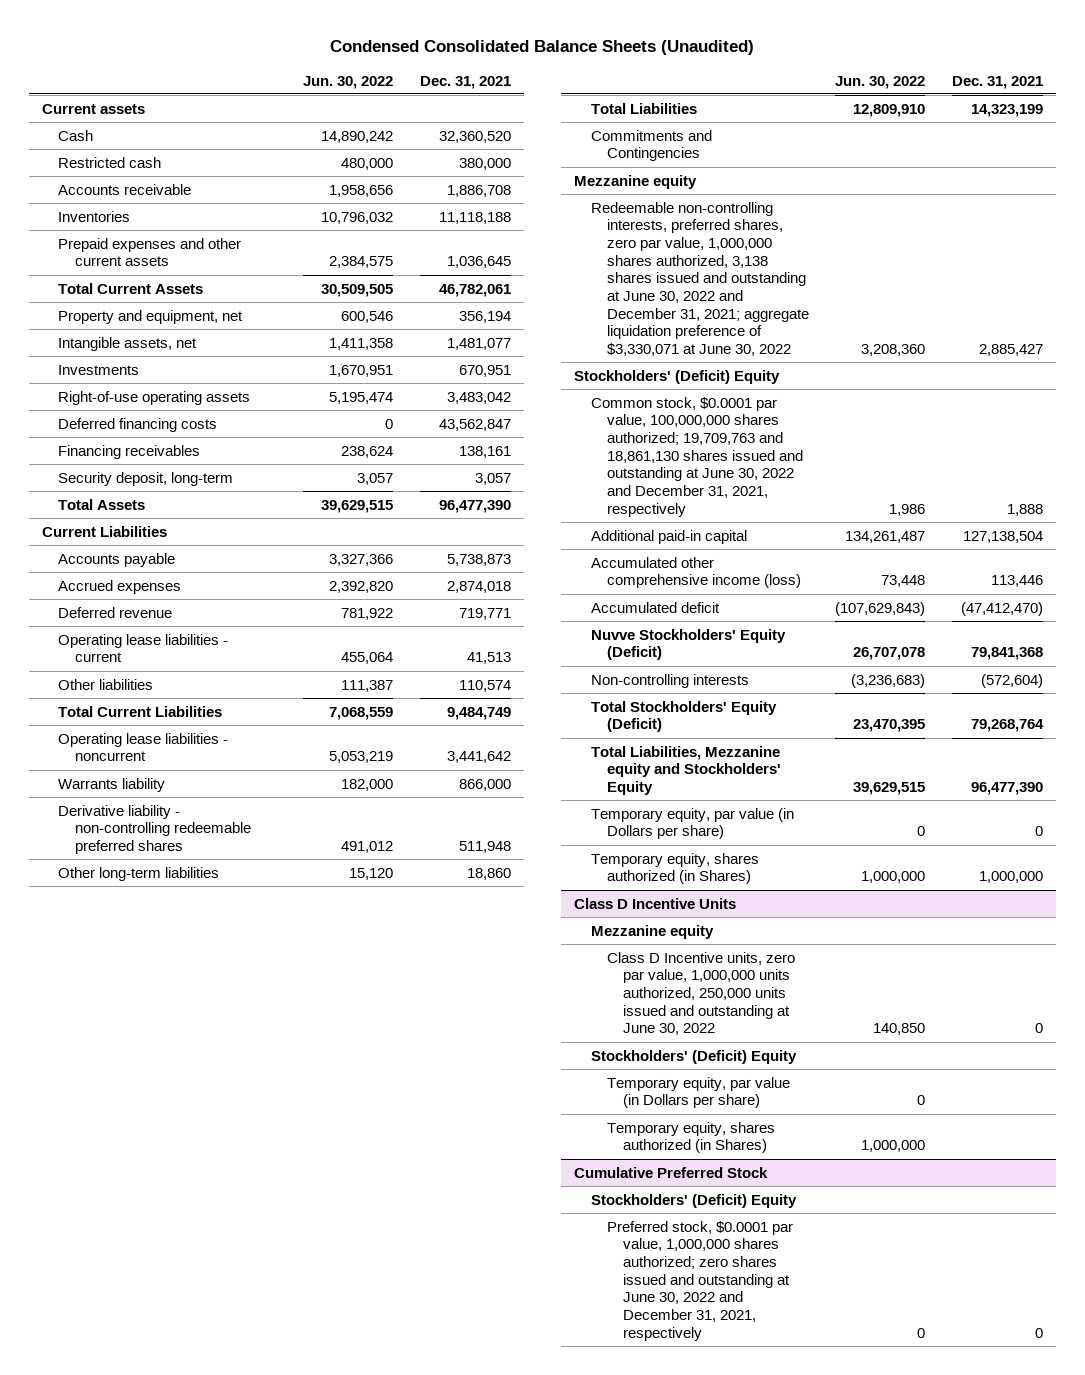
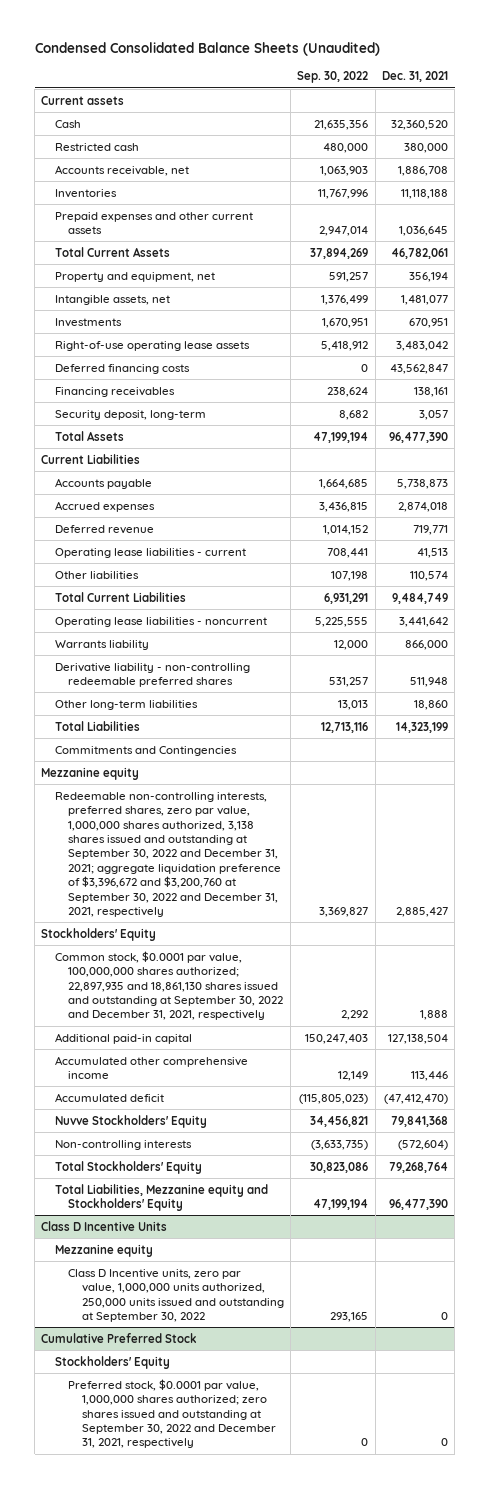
- | Jun. 30, 2022 | Dec. 31, 2021
+ | Sep. 30, 2022 | Dec. 31, 2021
- Accounts receivable | 1,958,656 | 1,886,708
+ Accounts receivable, net | 1,063,903 | 1,886,708
- Right-of-use operating assets | 5,195,474 | 3,483,042
+ Right-of-use operating lease assets | 5,418,912 | 3,483,042
- Redeemable non-controlling interests, preferred shares, zero par value, 1,000,000 shares authorized, 3,138 shares issued and outstanding at June 30, 2022 and December 31, 2021; aggregate liquidation preference of $3,330,071 at June 30, 2022 | 3,208,360 | 2,885,427
- Stockholders' (Deficit) Equity
- Common stock, $0.0001 par value, 100,000,000 shares authorized; 19,709,763 and 18,861,130 shares issued and outstanding at June 30, 2022 and December 31, 2021, respectively | 1,986 | 1,888
+ Redeemable non-controlling interests, preferred shares, zero par value, 1,000,000 shares authorized, 3,138 shares issued and outstanding at September 30, 2022 and December 31, 2021; aggregate liquidation preference of $3,396,672 and $3,200,760 at September 30, 2022 and December 31, 2021, respectively | 3,369,827 | 2,885,427
+ Stockholders' Equity
+ Common stock, $0.0001 par value, 100,000,000 shares authorized; 22,897,935 and 18,861,130 shares issued and outstanding at September 30, 2022 and December 31, 2021, respectively | 2,292 | 1,888
- Accumulated other comprehensive income (loss) | 73,448 | 113,446
+ Accumulated other comprehensive income | 12,149 | 113,446
- Nuvve Stockholders' Equity (Deficit) | 26,707,078 | 79,841,368
+ Nuvve Stockholders' Equity | 34,456,821 | 79,841,368
- Total Stockholders' Equity (Deficit) | 23,470,395 | 79,268,764
+ Total Stockholders' Equity | 30,823,086 | 79,268,764
- Temporary equity, par value (in Dollars per share) | 0 | 0
- Temporary equity, shares authorized (in Shares) | 1,000,000 | 1,000,000
@ Class D Incentive Units
- Class D Incentive units, zero par value, 1,000,000 units authorized, 250,000 units issued and outstanding at June 30, 2022 | 140,850 | 0
- Stockholders' (Deficit) Equity
- Temporary equity, par value (in Dollars per share) | 0 |
- Temporary equity, shares authorized (in Shares) | 1,000,000 |
+ Class D Incentive units, zero par value, 1,000,000 units authorized, 250,000 units issued and outstanding at September 30, 2022 | 293,165 | 0
@ Cumulative Preferred Stock
- Stockholders' (Deficit) Equity
- Preferred stock, $0.0001 par value, 1,000,000 shares authorized; zero shares issued and outstanding at June 30, 2022 and December 31, 2021, respectively | 0 | 0
+ Stockholders' Equity
+ Preferred stock, $0.0001 par value, 1,000,000 shares authorized; zero shares issued and outstanding at September 30, 2022 and December 31, 2021, respectively | 0 | 0

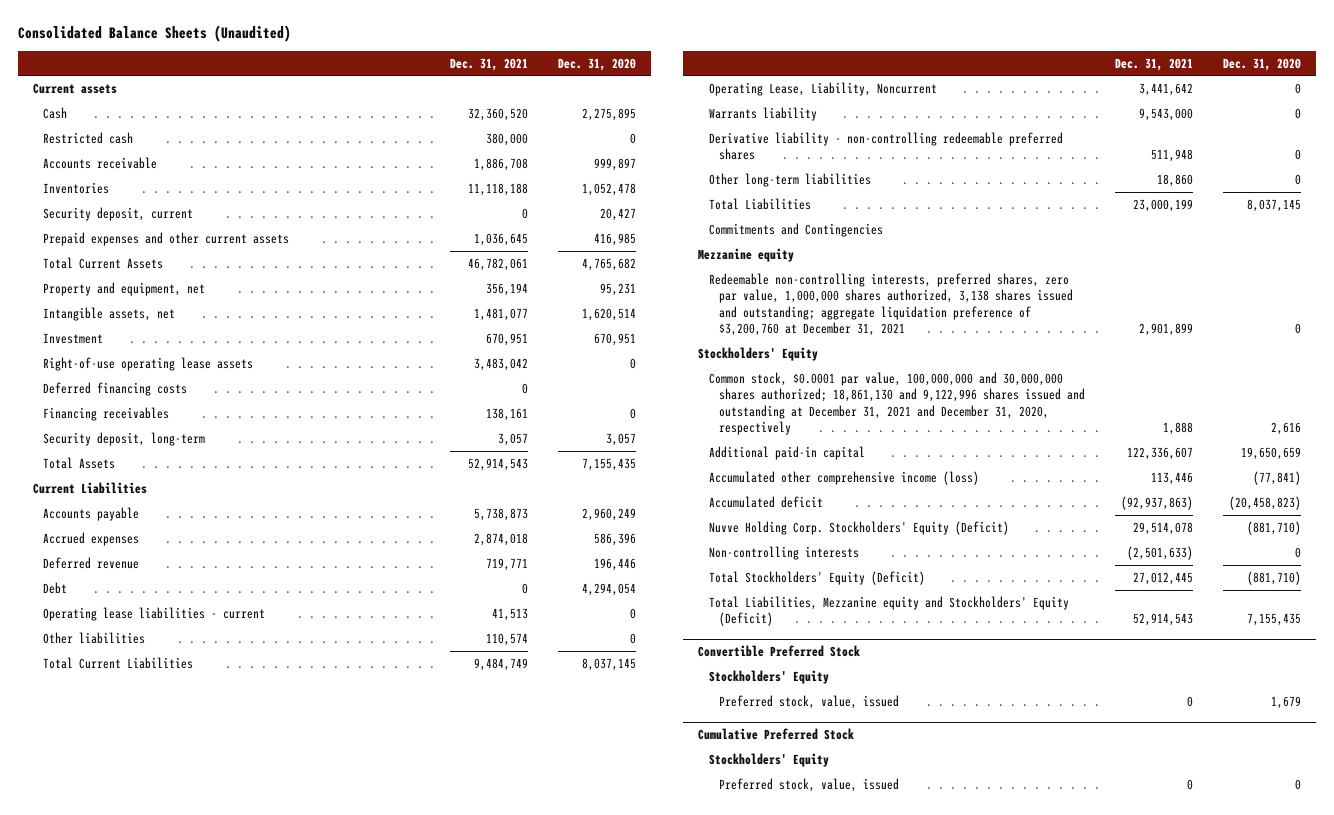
- Condensed Consolidated Balance Sheets (Unaudited)
+ Consolidated Balance Sheets (Unaudited)
- | Sep. 30, 2022 | Dec. 31, 2021
+ | Dec. 31, 2021 | Dec. 31, 2020
- Accounts receivable, net | 1,063,903 | 1,886,708
+ Accounts receivable | 1,886,708 | 999,897
+ Security deposit, current | 0 | 20,427
- Investments | 1,670,951 | 670,951
+ Investment | 670,951 | 670,951
- Deferred financing costs | 0 | 43,562,847
+ Deferred financing costs | 0 |
- Total Assets | 47,199,194 | 96,477,390
+ Total Assets | 52,914,543 | 7,155,435
+ Debt | 0 | 4,294,054
- Operating lease liabilities - noncurrent | 5,225,555 | 3,441,642
- Warrants liability | 12,000 | 866,000
+ Operating Lease, Liability, Noncurrent | 3,441,642 | 0
+ Warrants liability | 9,543,000 | 0
- Total Liabilities | 12,713,116 | 14,323,199
+ Total Liabilities | 23,000,199 | 8,037,145
- Redeemable non-controlling interests, preferred shares, zero par value, 1,000,000 shares authorized, 3,138 shares issued and outstanding at September 30, 2022 and December 31, 2021; aggregate liquidation preference of $3,396,672 and $3,200,760 at September 30, 2022 and December 31, 2021, respectively | 3,369,827 | 2,885,427
+ Redeemable non-controlling interests, preferred shares, zero par value, 1,000,000 shares authorized, 3,138 shares issued and outstanding; aggregate liquidation preference of $3,200,760 at December 31, 2021 | 2,901,899 | 0
- Common stock, $0.0001 par value, 100,000,000 shares authorized; 22,897,935 and 18,861,130 shares issued and outstanding at September 30, 2022 and December 31, 2021, respectively | 2,292 | 1,888
- Additional paid-in capital | 150,247,403 | 127,138,504
- Accumulated other comprehensive income | 12,149 | 113,446
- Accumulated deficit | (115,805,023) | (47,412,470)
- Nuvve Stockholders' Equity | 34,456,821 | 79,841,368
- Non-controlling interests | (3,633,735) | (572,604)
- Total Stockholders' Equity | 30,823,086 | 79,268,764
- Total Liabilities, Mezzanine equity and Stockholders' Equity | 47,199,194 | 96,477,390
- Class D Incentive Units
- Mezzanine equity
- Class D Incentive units, zero par value, 1,000,000 units authorized, 250,000 units issued and outstanding at September 30, 2022 | 293,165 | 0
+ Common stock, $0.0001 par value, 100,000,000 and 30,000,000 shares authorized; 18,861,130 and 9,122,996 shares issued and outstanding at December 31, 2021 and December 31, 2020, respectively | 1,888 | 2,616
+ Additional paid-in capital | 122,336,607 | 19,650,659
+ Accumulated other comprehensive income (loss) | 113,446 | (77,841)
+ Accumulated deficit | (92,937,863) | (20,458,823)
+ Nuvve Holding Corp. Stockholders' Equity (Deficit) | 29,514,078 | (881,710)
+ Non-controlling interests | (2,501,633) | 0
+ Total Stockholders' Equity (Deficit) | 27,012,445 | (881,710)
+ Total Liabilities, Mezzanine equity and Stockholders' Equity (Deficit) | 52,914,543 | 7,155,435
+ Convertible Preferred Stock
+ Stockholders' Equity
+ Preferred stock, value, issued | 0 | 1,679
@ Cumulative Preferred Stock
- Preferred stock, $0.0001 par value, 1,000,000 shares authorized; zero shares issued and outstanding at September 30, 2022 and December 31, 2021, respectively | 0 | 0
+ Preferred stock, value, issued | 0 | 0

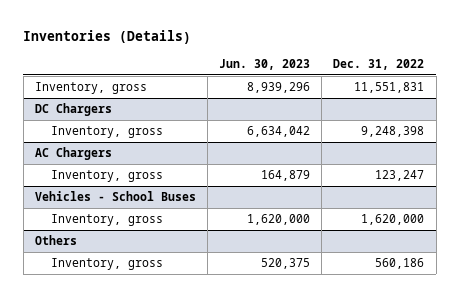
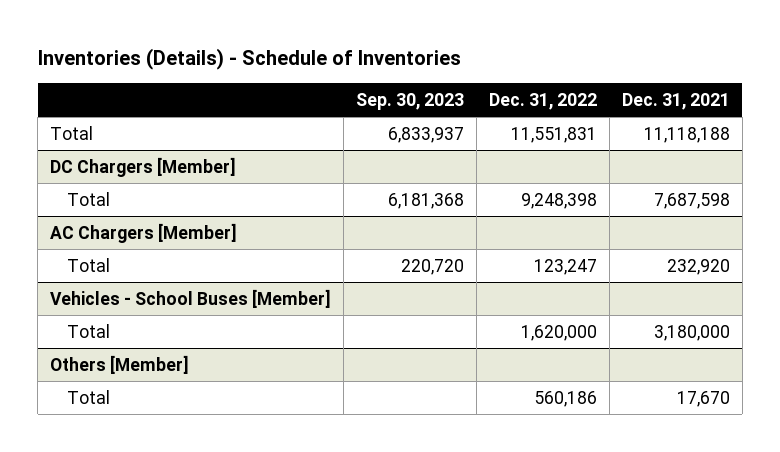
- Inventories (Details)
+ Inventories (Details) - Schedule of Inventories
- | Jun. 30, 2023 | Dec. 31, 2022
+ | Sep. 30, 2023 | Dec. 31, 2022 | Dec. 31, 2021
- Inventory, gross | 8,939,296 | 11,551,831
- DC Chargers
- Inventory, gross | 6,634,042 | 9,248,398
- AC Chargers
- Inventory, gross | 164,879 | 123,247
- Vehicles - School Buses
- Inventory, gross | 1,620,000 | 1,620,000
- Others
- Inventory, gross | 520,375 | 560,186
+ Total | 6,833,937 | 11,551,831 | 11,118,188
+ DC Chargers [Member]
+ Total | 6,181,368 | 9,248,398 | 7,687,598
+ AC Chargers [Member]
+ Total | 220,720 | 123,247 | 232,920
+ Vehicles - School Buses [Member]
+ Total | | 1,620,000 | 3,180,000
+ Others [Member]
+ Total | | 560,186 | 17,670

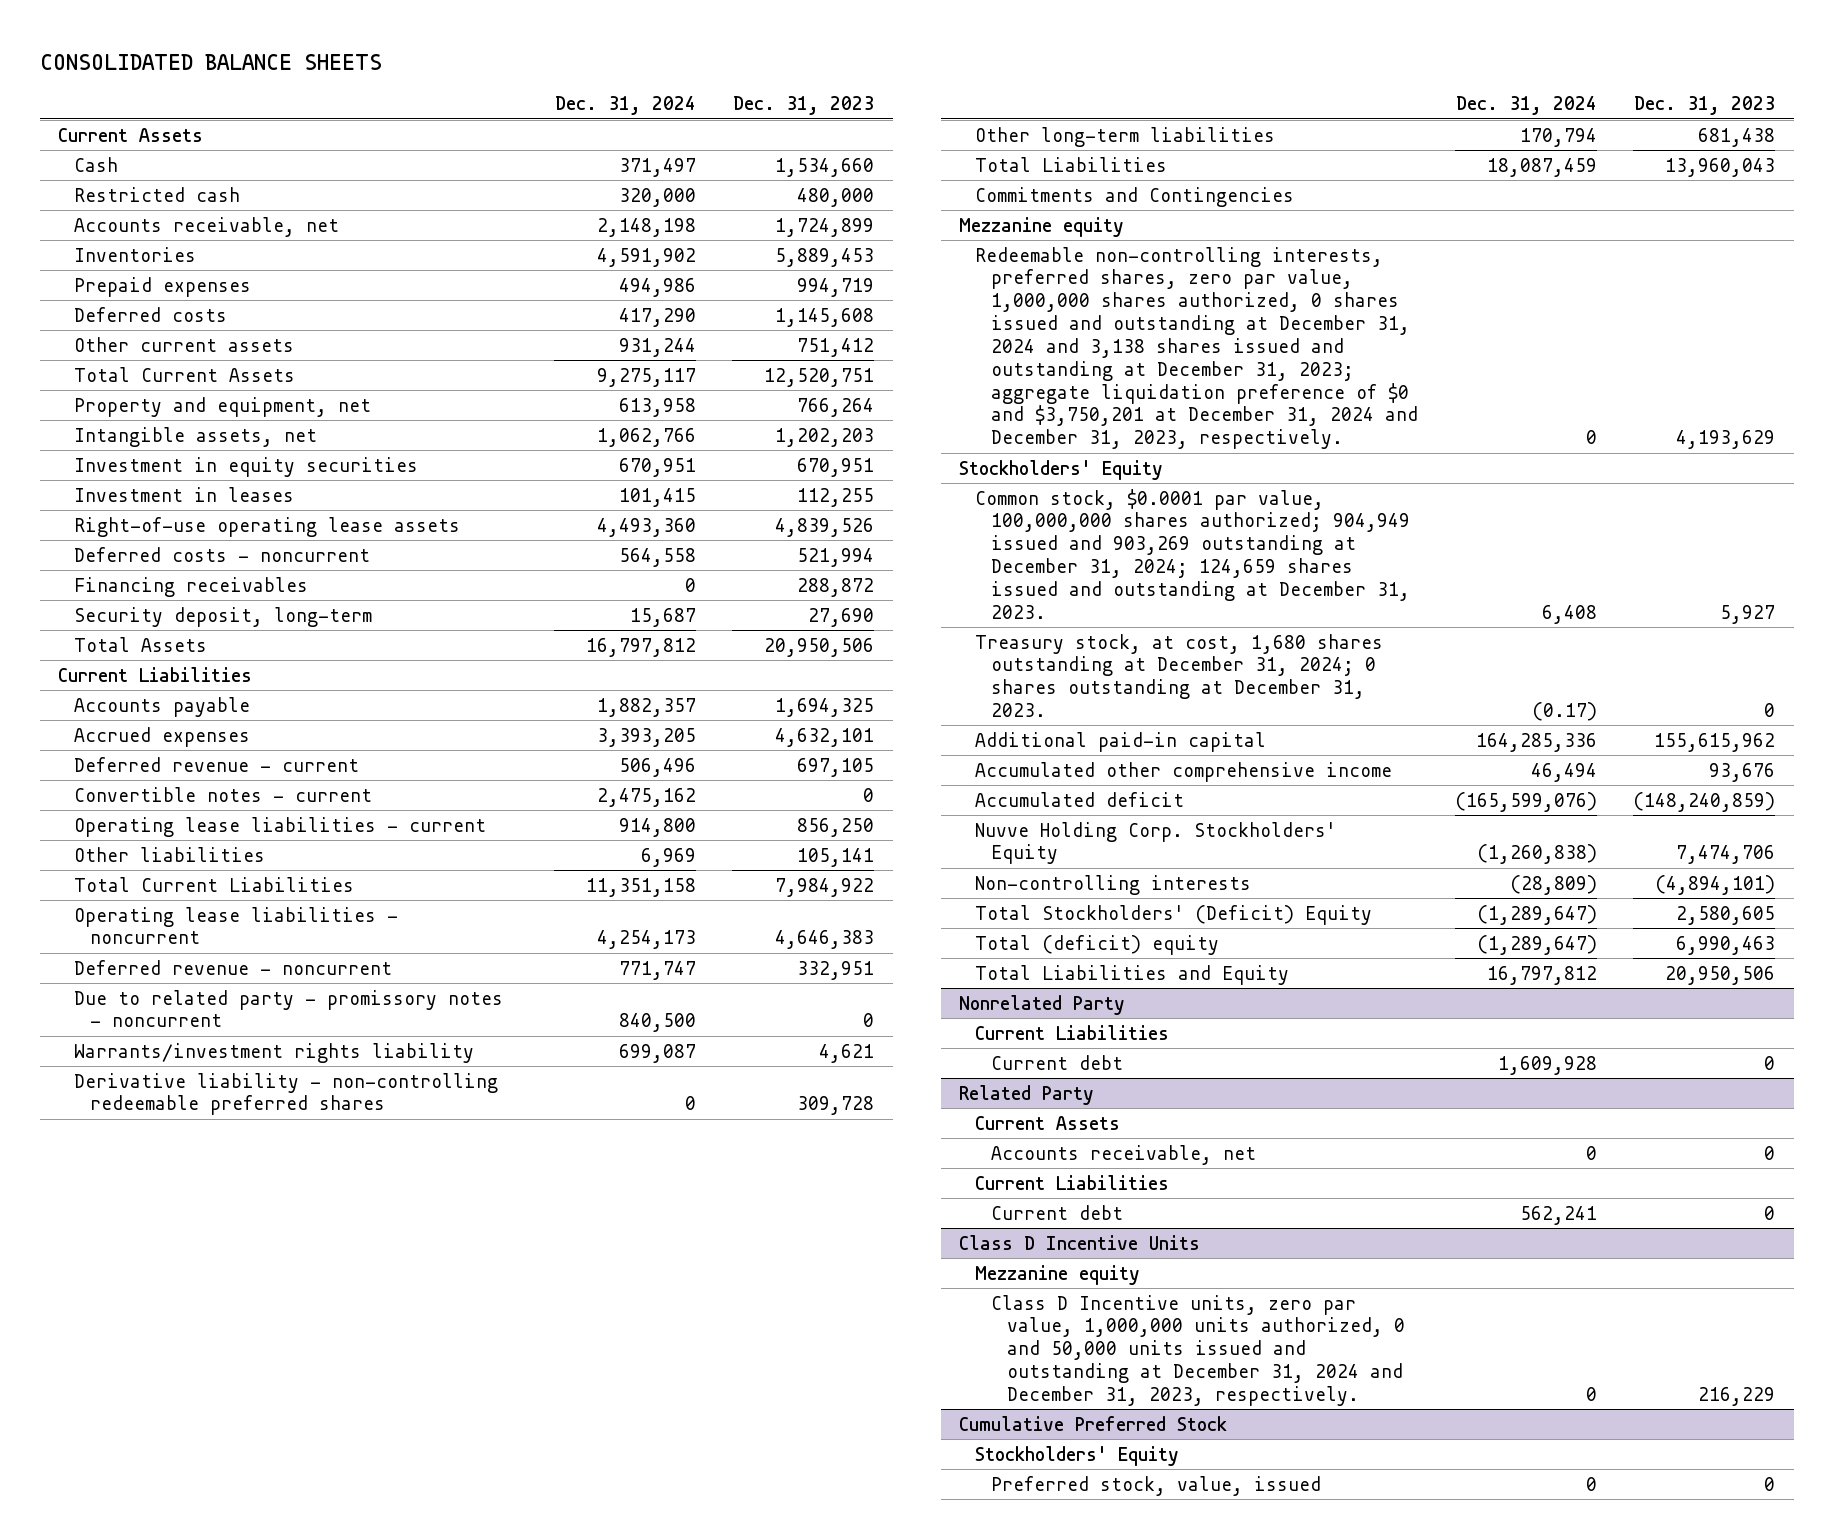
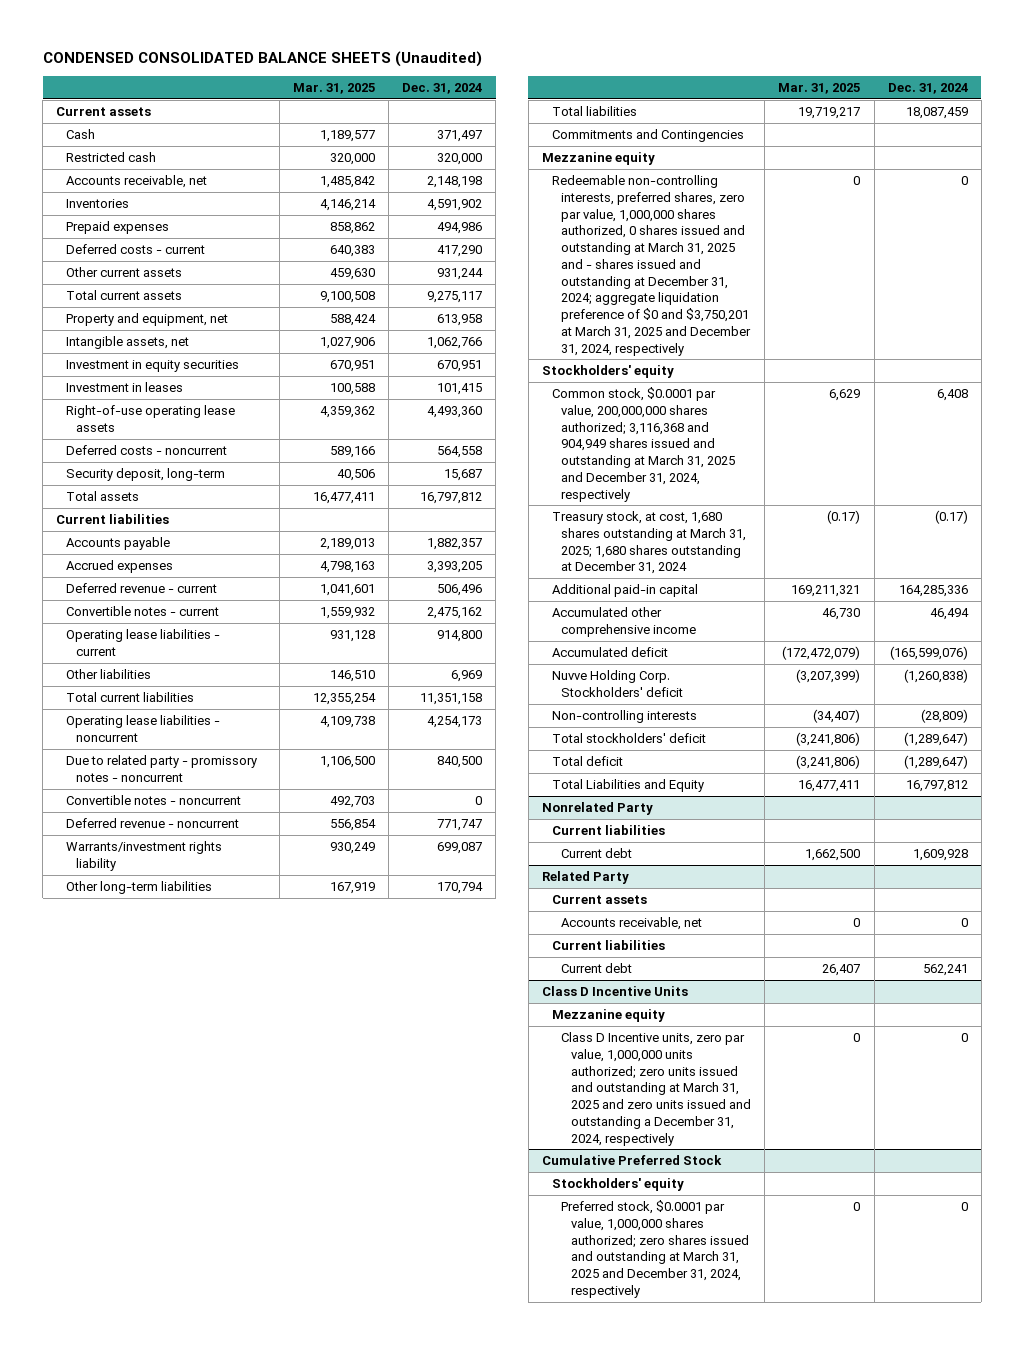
- CONSOLIDATED BALANCE SHEETS
+ CONDENSED CONSOLIDATED BALANCE SHEETS (Unaudited)
- | Dec. 31, 2024 | Dec. 31, 2023
+ | Mar. 31, 2025 | Dec. 31, 2024
- Current Assets
+ Current assets
- Deferred costs | 417,290 | 1,145,608
+ Deferred costs - current | 640,383 | 417,290
- Total Current Assets | 9,275,117 | 12,520,751
+ Total current assets | 9,100,508 | 9,275,117
- Financing receivables | 0 | 288,872
- Total Assets | 16,797,812 | 20,950,506
- Current Liabilities
+ Total assets | 16,477,411 | 16,797,812
+ Current liabilities
- Total Current Liabilities | 11,351,158 | 7,984,922
+ Total current liabilities | 12,355,254 | 11,351,158
+ Convertible notes - noncurrent | 492,703 | 0
moved down: Deferred revenue - noncurrent | 556,854 | 771,747
- Derivative liability - non-controlling redeemable preferred shares | 0 | 309,728
- Total Liabilities | 18,087,459 | 13,960,043
+ Total liabilities | 19,719,217 | 18,087,459
- Redeemable non-controlling interests, preferred shares, zero par value, 1,000,000 shares authorized, 0 shares issued and outstanding at December 31, 2024 and 3,138 shares issued and outstanding at December 31, 2023; aggregate liquidation preference of $0 and $3,750,201 at December 31, 2024 and December 31, 2023, respectively. | 0 | 4,193,629
- Stockholders' Equity
- Common stock, $0.0001 par value, 100,000,000 shares authorized; 904,949 issued and 903,269 outstanding at December 31, 2024; 124,659 shares issued and outstanding at December 31, 2023. | 6,408 | 5,927
- Treasury stock, at cost, 1,680 shares outstanding at December 31, 2024; 0 shares outstanding at December 31, 2023. | (0.17) | 0
+ Redeemable non-controlling interests, preferred shares, zero par value, 1,000,000 shares authorized, 0 shares issued and outstanding at March 31, 2025 and - shares issued and outstanding at December 31, 2024; aggregate liquidation preference of $0 and $3,750,201 at March 31, 2025 and December 31, 2024, respectively | 0 | 0
+ Stockholders' equity
+ Common stock, $0.0001 par value, 200,000,000 shares authorized; 3,116,368 and 904,949 shares issued and outstanding at March 31, 2025 and December 31, 2024, respectively | 6,629 | 6,408
+ Treasury stock, at cost, 1,680 shares outstanding at March 31, 2025; 1,680 shares outstanding at December 31, 2024 | (0.17) | (0.17)
- Nuvve Holding Corp. Stockholders' Equity | (1,260,838) | 7,474,706
+ Nuvve Holding Corp. Stockholders' deficit | (3,207,399) | (1,260,838)
- Total Stockholders' (Deficit) Equity | (1,289,647) | 2,580,605
- Total (deficit) equity | (1,289,647) | 6,990,463
+ Total stockholders' deficit | (3,241,806) | (1,289,647)
+ Total deficit | (3,241,806) | (1,289,647)
@ Nonrelated Party
- Current Liabilities
+ Current liabilities
@ Related Party
- Current Assets
+ Current assets
- Current Liabilities
+ Current liabilities
@ Class D Incentive Units
- Class D Incentive units, zero par value, 1,000,000 units authorized, 0 and 50,000 units issued and outstanding at December 31, 2024 and December 31, 2023, respectively. | 0 | 216,229
+ Class D Incentive units, zero par value, 1,000,000 units authorized; zero units issued and outstanding at March 31, 2025 and zero units issued and outstanding a December 31, 2024, respectively | 0 | 0
@ Cumulative Preferred Stock
- Stockholders' Equity
- Preferred stock, value, issued | 0 | 0
+ Stockholders' equity
+ Preferred stock, $0.0001 par value, 1,000,000 shares authorized; zero shares issued and outstanding at March 31, 2025 and December 31, 2024, respectively | 0 | 0

